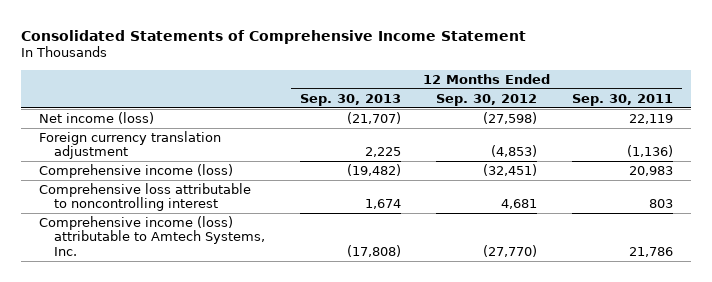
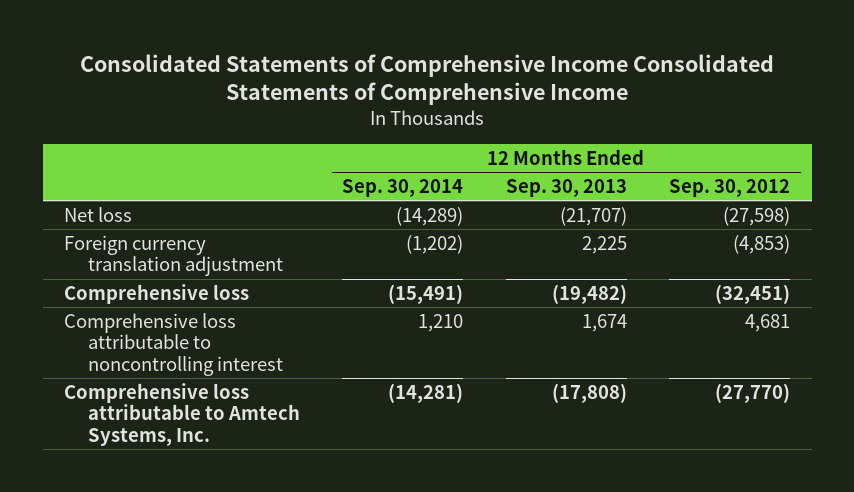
- Consolidated Statements of Comprehensive Income Statement
+ Consolidated Statements of Comprehensive Income Consolidated Statements of Comprehensive Income
- | 12 Months Ended Sep. 30, 2013 | 12 Months Ended Sep. 30, 2012 | 12 Months Ended Sep. 30, 2011
+ | 12 Months Ended Sep. 30, 2014 | 12 Months Ended Sep. 30, 2013 | 12 Months Ended Sep. 30, 2012
- Net income (loss) | (21,707) | (27,598) | 22,119
+ Net loss | (14,289) | (21,707) | (27,598)
- Comprehensive income (loss) | (19,482) | (32,451) | 20,983
+ Comprehensive loss | (15,491) | (19,482) | (32,451)
- Comprehensive income (loss) attributable to Amtech Systems, Inc. | (17,808) | (27,770) | 21,786
+ Comprehensive loss attributable to Amtech Systems, Inc. | (14,281) | (17,808) | (27,770)

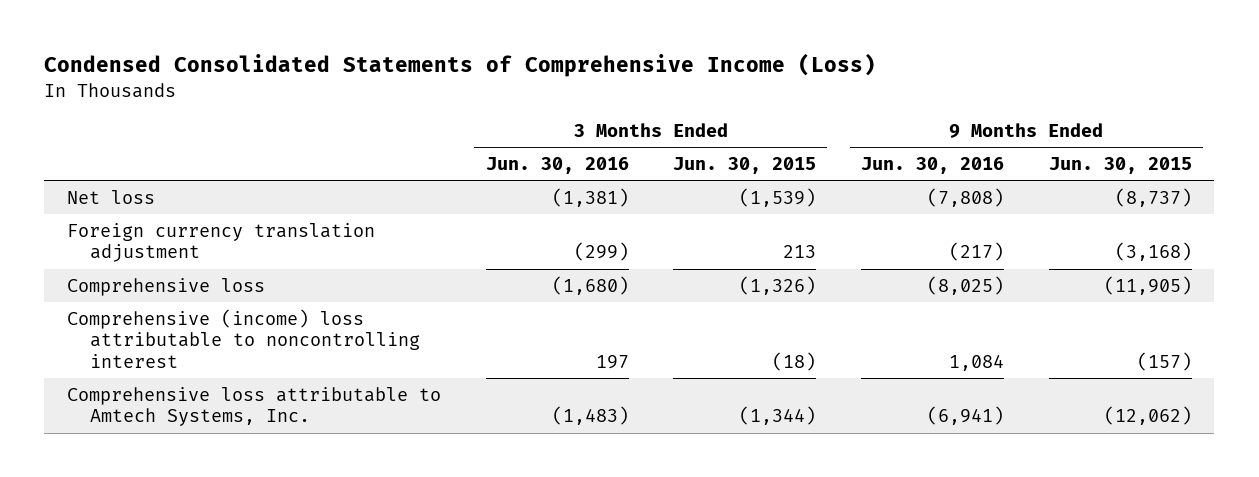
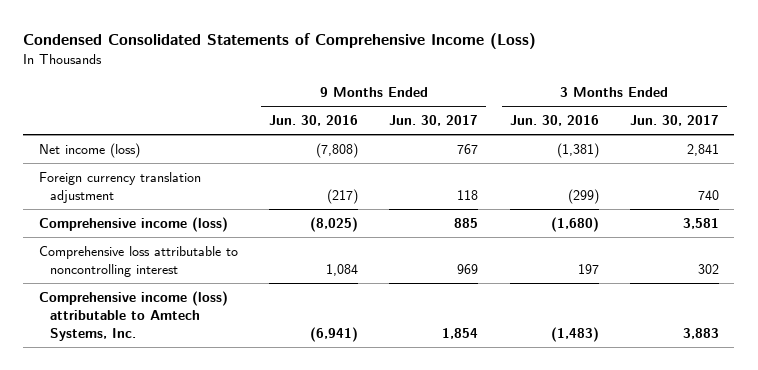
- | 3 Months Ended Jun. 30, 2016 | 3 Months Ended Jun. 30, 2015 | 9 Months Ended Jun. 30, 2016 | 9 Months Ended Jun. 30, 2015
+ | 9 Months Ended Jun. 30, 2016 | 9 Months Ended Jun. 30, 2017 | 3 Months Ended Jun. 30, 2016 | 3 Months Ended Jun. 30, 2017
- Net loss | (1,381) | (1,539) | (7,808) | (8,737)
+ Net income (loss) | (7,808) | 767 | (1,381) | 2,841
- Comprehensive loss | (1,680) | (1,326) | (8,025) | (11,905)
- Comprehensive (income) loss attributable to noncontrolling interest | 197 | (18) | 1,084 | (157)
- Comprehensive loss attributable to Amtech Systems, Inc. | (1,483) | (1,344) | (6,941) | (12,062)
+ Comprehensive income (loss) | (8,025) | 885 | (1,680) | 3,581
+ Comprehensive loss attributable to noncontrolling interest | 1,084 | 969 | 197 | 302
+ Comprehensive income (loss) attributable to Amtech Systems, Inc. | (6,941) | 1,854 | (1,483) | 3,883

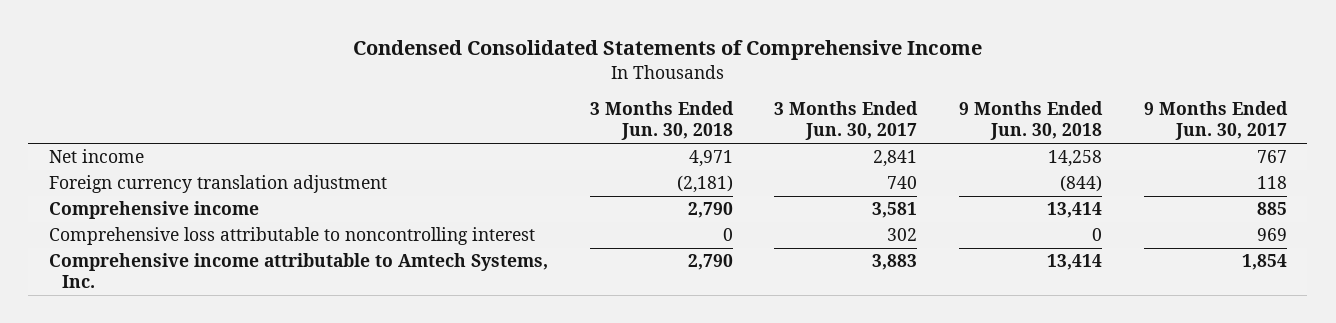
- Condensed Consolidated Statements of Comprehensive Income (Loss)
+ Condensed Consolidated Statements of Comprehensive Income
- | 9 Months Ended Jun. 30, 2016 | 9 Months Ended Jun. 30, 2017 | 3 Months Ended Jun. 30, 2016 | 3 Months Ended Jun. 30, 2017
+ | 3 Months Ended Jun. 30, 2018 | 3 Months Ended Jun. 30, 2017 | 9 Months Ended Jun. 30, 2018 | 9 Months Ended Jun. 30, 2017
- Net income (loss) | (7,808) | 767 | (1,381) | 2,841
+ Net income | 4,971 | 2,841 | 14,258 | 767
- Comprehensive income (loss) | (8,025) | 885 | (1,680) | 3,581
+ Comprehensive income | 2,790 | 3,581 | 13,414 | 885
- Comprehensive income (loss) attributable to Amtech Systems, Inc. | (6,941) | 1,854 | (1,483) | 3,883
+ Comprehensive income attributable to Amtech Systems, Inc. | 2,790 | 3,883 | 13,414 | 1,854

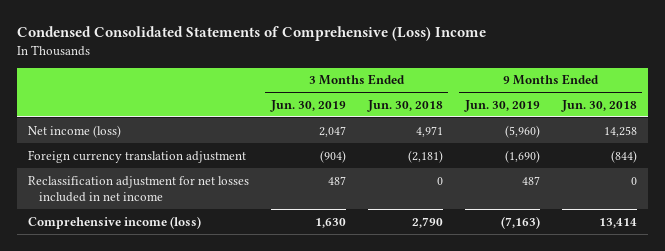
- Condensed Consolidated Statements of Comprehensive Income
+ Condensed Consolidated Statements of Comprehensive (Loss) Income
- | 3 Months Ended Jun. 30, 2018 | 3 Months Ended Jun. 30, 2017 | 9 Months Ended Jun. 30, 2018 | 9 Months Ended Jun. 30, 2017
+ | 3 Months Ended Jun. 30, 2019 | 3 Months Ended Jun. 30, 2018 | 9 Months Ended Jun. 30, 2019 | 9 Months Ended Jun. 30, 2018
- Net income | 4,971 | 2,841 | 14,258 | 767
+ Net income (loss) | 2,047 | 4,971 | (5,960) | 14,258
- Comprehensive income | 2,790 | 3,581 | 13,414 | 885
- Comprehensive loss attributable to noncontrolling interest | 0 | 302 | 0 | 969
- Comprehensive income attributable to Amtech Systems, Inc. | 2,790 | 3,883 | 13,414 | 1,854
+ Reclassification adjustment for net losses included in net income | 487 | 0 | 487 | 0
+ Comprehensive income (loss) | 1,630 | 2,790 | (7,163) | 13,414

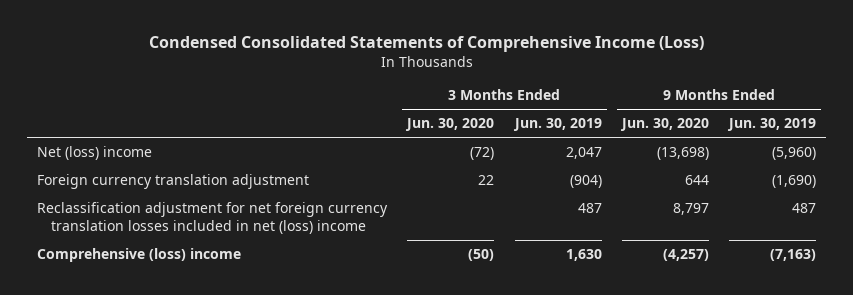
- Condensed Consolidated Statements of Comprehensive (Loss) Income
+ Condensed Consolidated Statements of Comprehensive Income (Loss)
- | 3 Months Ended Jun. 30, 2019 | 3 Months Ended Jun. 30, 2018 | 9 Months Ended Jun. 30, 2019 | 9 Months Ended Jun. 30, 2018
+ | 3 Months Ended Jun. 30, 2020 | 3 Months Ended Jun. 30, 2019 | 9 Months Ended Jun. 30, 2020 | 9 Months Ended Jun. 30, 2019
- Net income (loss) | 2,047 | 4,971 | (5,960) | 14,258
+ Net (loss) income | (72) | 2,047 | (13,698) | (5,960)
- Reclassification adjustment for net losses included in net income | 487 | 0 | 487 | 0
- Comprehensive income (loss) | 1,630 | 2,790 | (7,163) | 13,414
+ Reclassification adjustment for net foreign currency translation losses included in net (loss) income | | 487 | 8,797 | 487
+ Comprehensive (loss) income | (50) | 1,630 | (4,257) | (7,163)

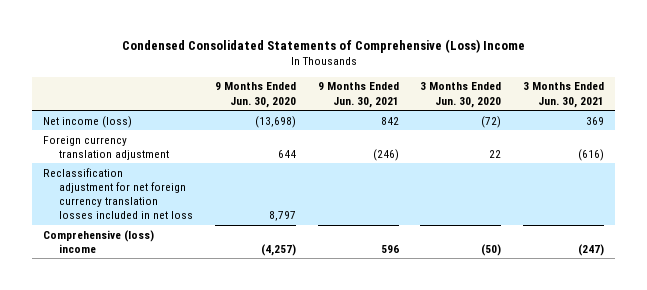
- Condensed Consolidated Statements of Comprehensive Income (Loss)
+ Condensed Consolidated Statements of Comprehensive (Loss) Income
- | 3 Months Ended Jun. 30, 2020 | 3 Months Ended Jun. 30, 2019 | 9 Months Ended Jun. 30, 2020 | 9 Months Ended Jun. 30, 2019
+ | 9 Months Ended Jun. 30, 2020 | 9 Months Ended Jun. 30, 2021 | 3 Months Ended Jun. 30, 2020 | 3 Months Ended Jun. 30, 2021
- Net (loss) income | (72) | 2,047 | (13,698) | (5,960)
+ Net income (loss) | (13,698) | 842 | (72) | 369
- Reclassification adjustment for net foreign currency translation losses included in net (loss) income | | 487 | 8,797 | 487
+ Reclassification adjustment for net foreign currency translation losses included in net loss | 8,797 | | |

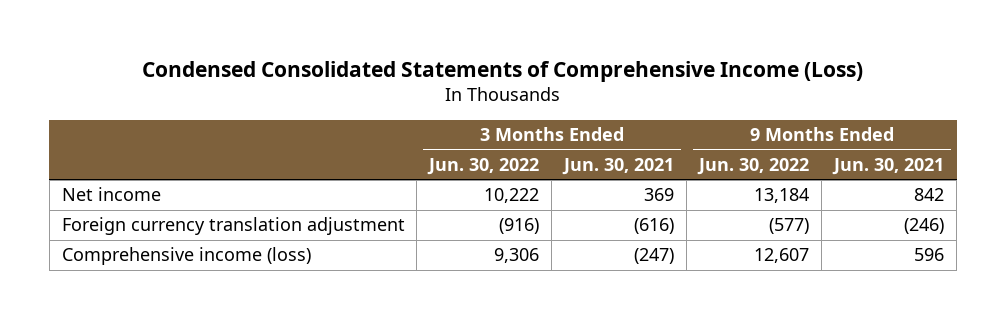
- Condensed Consolidated Statements of Comprehensive (Loss) Income
+ Condensed Consolidated Statements of Comprehensive Income (Loss)
- | 9 Months Ended Jun. 30, 2020 | 9 Months Ended Jun. 30, 2021 | 3 Months Ended Jun. 30, 2020 | 3 Months Ended Jun. 30, 2021
+ | 3 Months Ended Jun. 30, 2022 | 3 Months Ended Jun. 30, 2021 | 9 Months Ended Jun. 30, 2022 | 9 Months Ended Jun. 30, 2021
- Net income (loss) | (13,698) | 842 | (72) | 369
+ Net income | 10,222 | 369 | 13,184 | 842
- Reclassification adjustment for net foreign currency translation losses included in net loss | 8,797 | | |
- Comprehensive (loss) income | (4,257) | 596 | (50) | (247)
+ Comprehensive income (loss) | 9,306 | (247) | 12,607 | 596

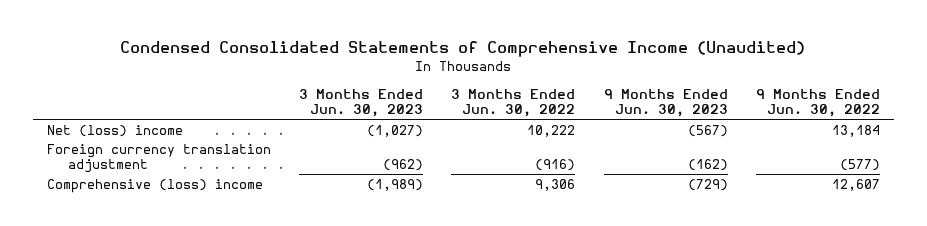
- Condensed Consolidated Statements of Comprehensive Income (Loss)
+ Condensed Consolidated Statements of Comprehensive Income (Unaudited)
- | 3 Months Ended Jun. 30, 2022 | 3 Months Ended Jun. 30, 2021 | 9 Months Ended Jun. 30, 2022 | 9 Months Ended Jun. 30, 2021
+ | 3 Months Ended Jun. 30, 2023 | 3 Months Ended Jun. 30, 2022 | 9 Months Ended Jun. 30, 2023 | 9 Months Ended Jun. 30, 2022
- Net income | 10,222 | 369 | 13,184 | 842
+ Net (loss) income | (1,027) | 10,222 | (567) | 13,184
- Comprehensive income (loss) | 9,306 | (247) | 12,607 | 596
+ Comprehensive (loss) income | (1,989) | 9,306 | (729) | 12,607

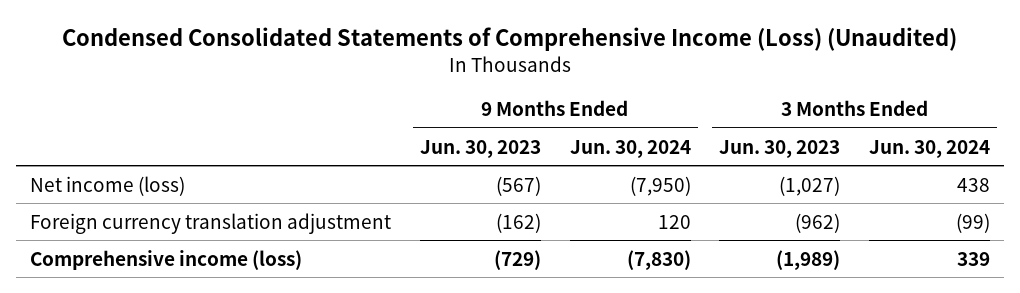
- Condensed Consolidated Statements of Comprehensive Income (Unaudited)
+ Condensed Consolidated Statements of Comprehensive Income (Loss) (Unaudited)
- | 3 Months Ended Jun. 30, 2023 | 3 Months Ended Jun. 30, 2022 | 9 Months Ended Jun. 30, 2023 | 9 Months Ended Jun. 30, 2022
+ | 9 Months Ended Jun. 30, 2023 | 9 Months Ended Jun. 30, 2024 | 3 Months Ended Jun. 30, 2023 | 3 Months Ended Jun. 30, 2024
- Net (loss) income | (1,027) | 10,222 | (567) | 13,184
+ Net income (loss) | (567) | (7,950) | (1,027) | 438
- Comprehensive (loss) income | (1,989) | 9,306 | (729) | 12,607
+ Comprehensive income (loss) | (729) | (7,830) | (1,989) | 339

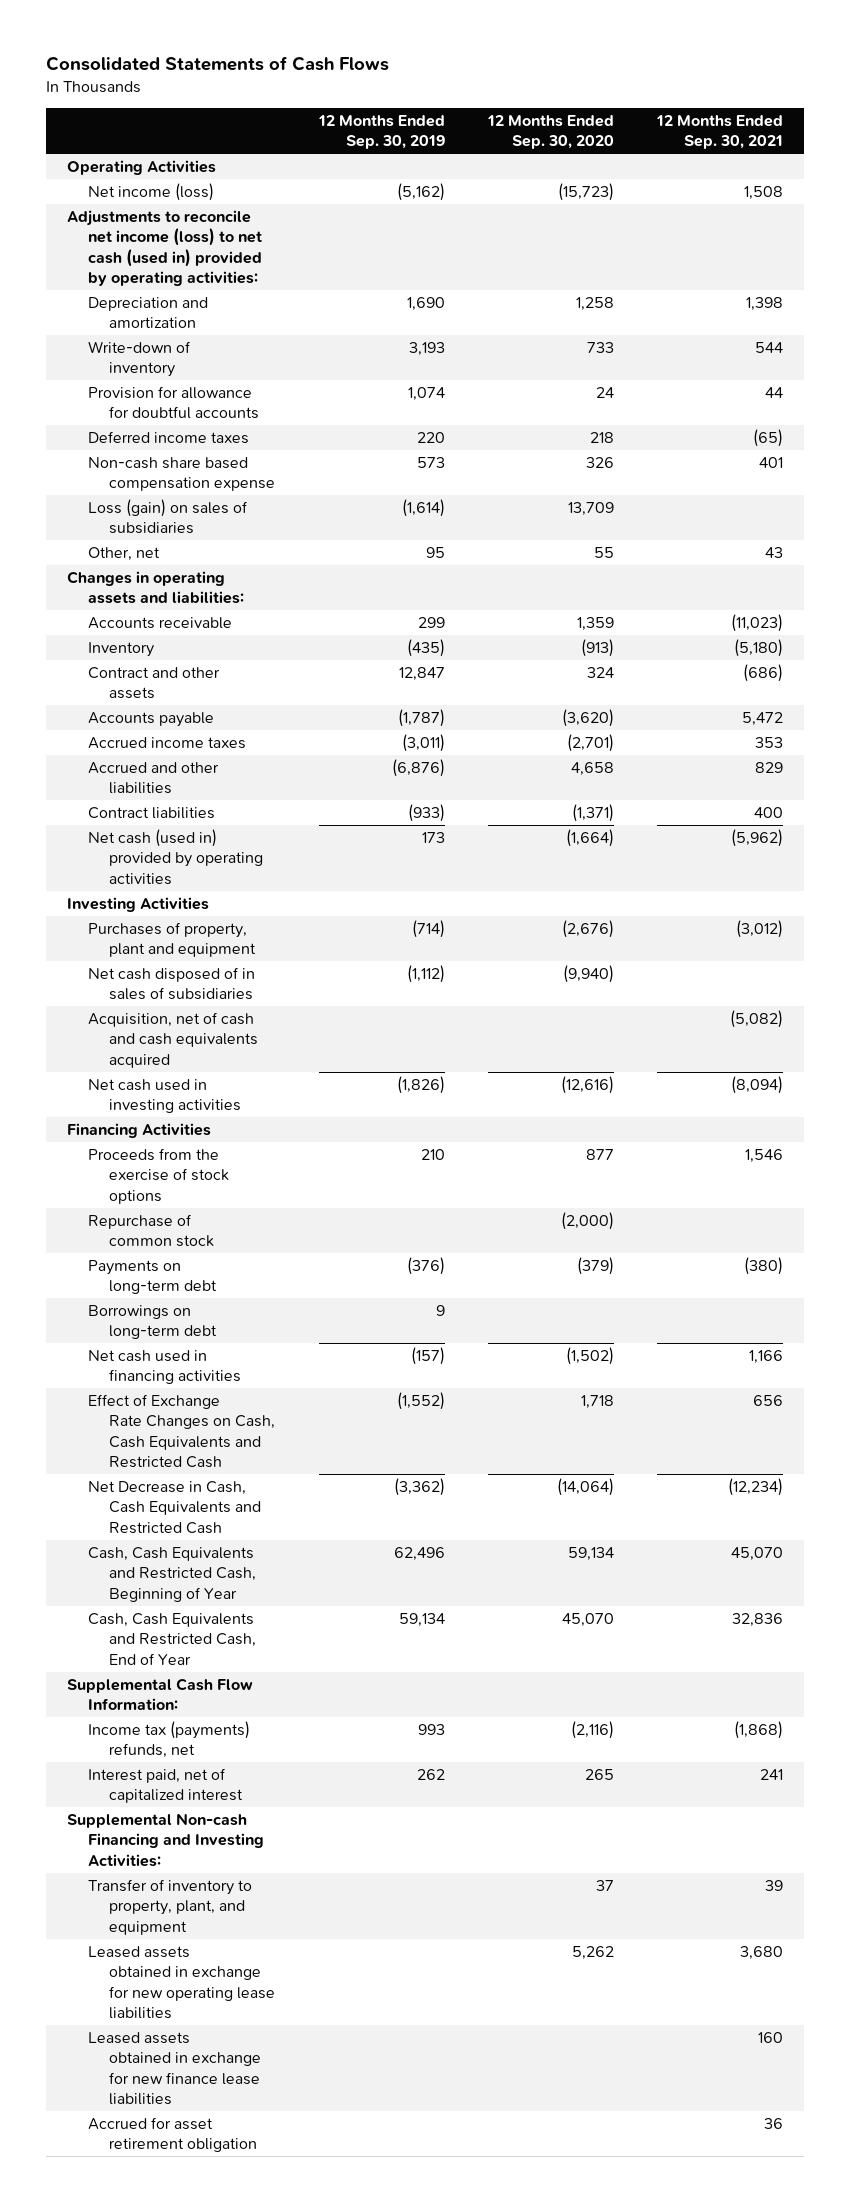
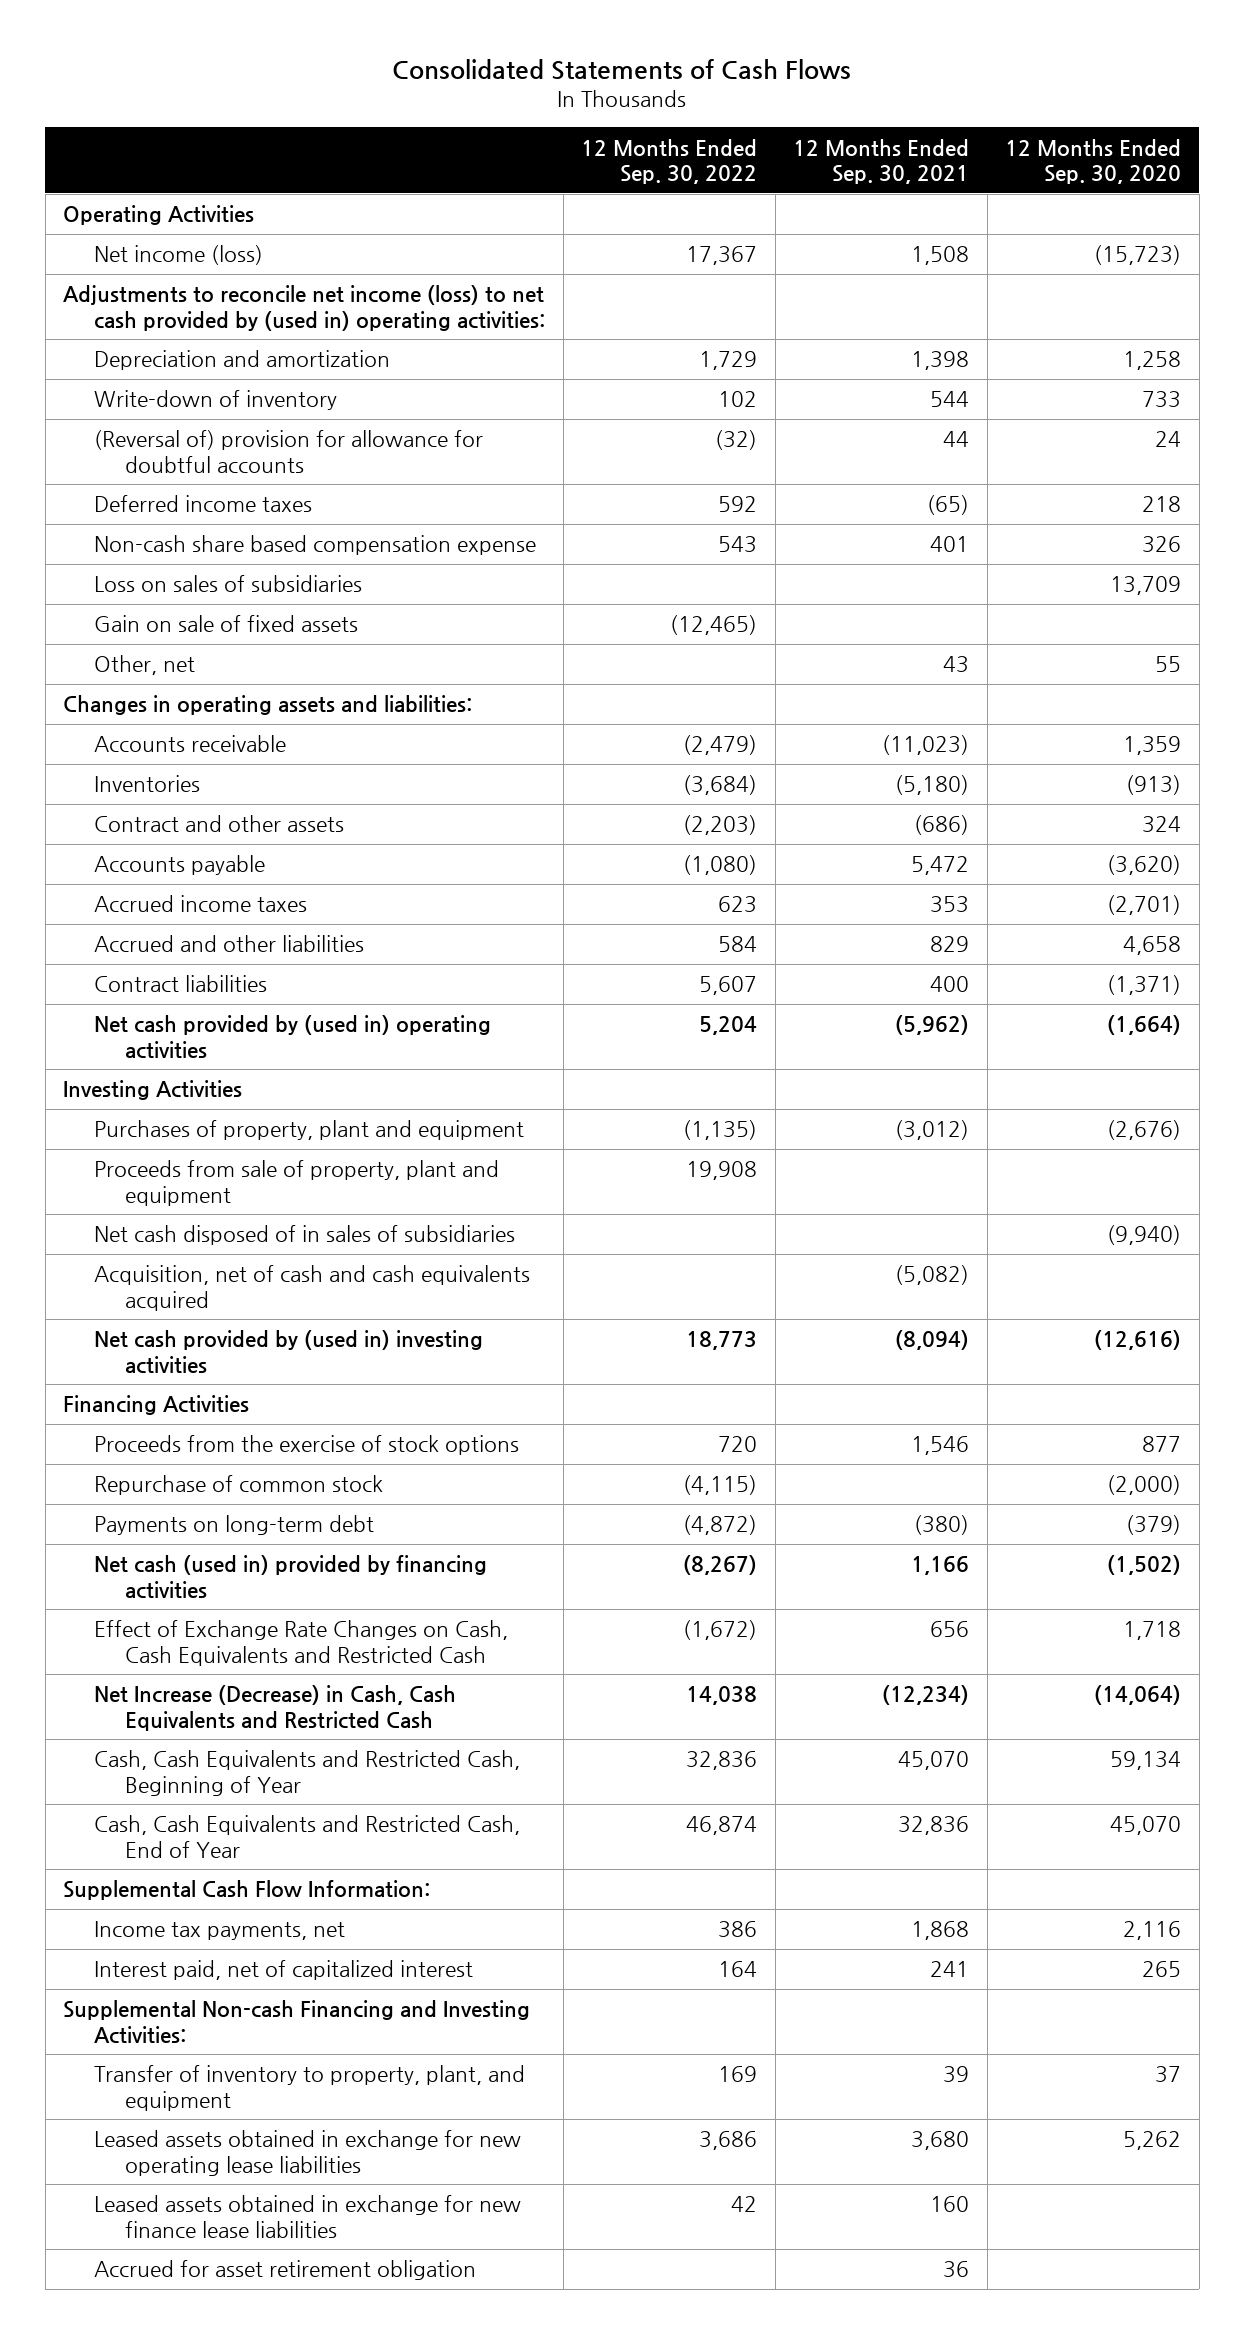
- | 12 Months Ended Sep. 30, 2019 | 12 Months Ended Sep. 30, 2020 | 12 Months Ended Sep. 30, 2021
+ | 12 Months Ended Sep. 30, 2022 | 12 Months Ended Sep. 30, 2021 | 12 Months Ended Sep. 30, 2020
- Adjustments to reconcile net income (loss) to net cash (used in) provided by operating activities:
+ Adjustments to reconcile net income (loss) to net cash provided by (used in) operating activities:
- Provision for allowance for doubtful accounts | 1,074 | 24 | 44
+ (Reversal of) provision for allowance for doubtful accounts | (32) | 44 | 24
- Loss (gain) on sales of subsidiaries | (1,614) | 13,709 |
+ Loss on sales of subsidiaries | | | 13,709
+ Gain on sale of fixed assets | (12,465) | |
- Inventory | (435) | (913) | (5,180)
+ Inventories | (3,684) | (5,180) | (913)
- Net cash (used in) provided by operating activities | 173 | (1,664) | (5,962)
+ Net cash provided by (used in) operating activities | 5,204 | (5,962) | (1,664)
+ Proceeds from sale of property, plant and equipment | 19,908 | |
- Net cash used in investing activities | (1,826) | (12,616) | (8,094)
+ Net cash provided by (used in) investing activities | 18,773 | (8,094) | (12,616)
- Borrowings on long-term debt | 9 | |
- Net cash used in financing activities | (157) | (1,502) | 1,166
+ Net cash (used in) provided by financing activities | (8,267) | 1,166 | (1,502)
- Net Decrease in Cash, Cash Equivalents and Restricted Cash | (3,362) | (14,064) | (12,234)
+ Net Increase (Decrease) in Cash, Cash Equivalents and Restricted Cash | 14,038 | (12,234) | (14,064)
- Income tax (payments) refunds, net | 993 | (2,116) | (1,868)
+ Income tax payments, net | 386 | 1,868 | 2,116

